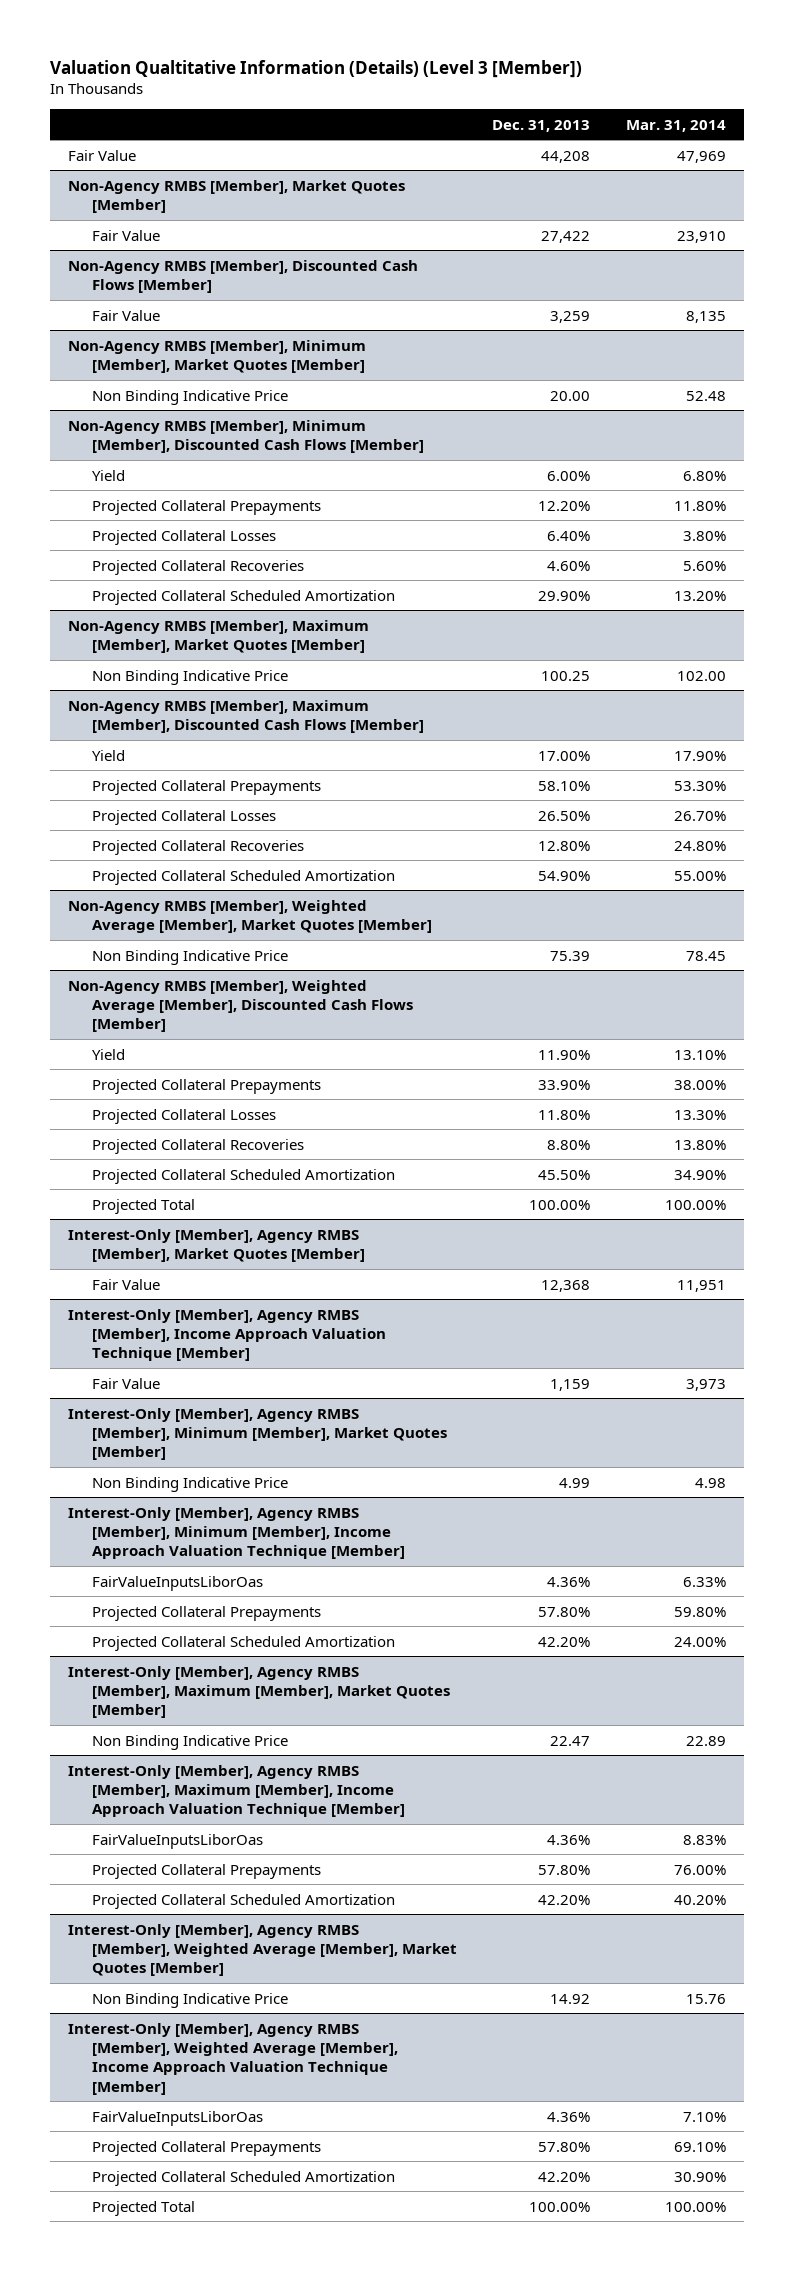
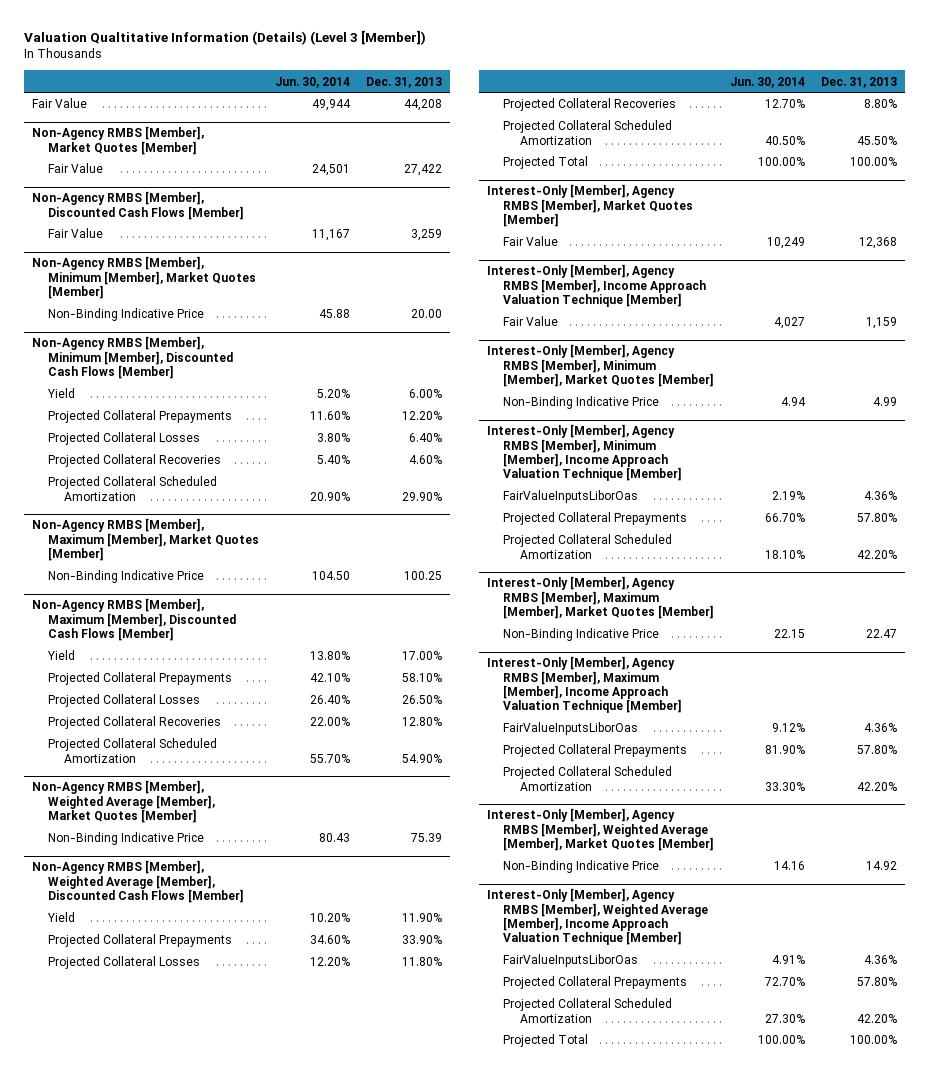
- | Dec. 31, 2013 | Mar. 31, 2014
+ | Jun. 30, 2014 | Dec. 31, 2013
@ Non-Agency RMBS [Member], Minimum [Member], Market Quotes [Member]
- Non Binding Indicative Price | 20.00 | 52.48
+ Non-Binding Indicative Price | 45.88 | 20.00
@ Non-Agency RMBS [Member], Maximum [Member], Market Quotes [Member]
- Non Binding Indicative Price | 100.25 | 102.00
+ Non-Binding Indicative Price | 104.50 | 100.25
@ Non-Agency RMBS [Member], Weighted Average [Member], Market Quotes [Member]
- Non Binding Indicative Price | 75.39 | 78.45
+ Non-Binding Indicative Price | 80.43 | 75.39
@ Interest-Only [Member], Agency RMBS [Member], Minimum [Member], Market Quotes [Member]
- Non Binding Indicative Price | 4.99 | 4.98
+ Non-Binding Indicative Price | 4.94 | 4.99
@ Interest-Only [Member], Agency RMBS [Member], Maximum [Member], Market Quotes [Member]
- Non Binding Indicative Price | 22.47 | 22.89
+ Non-Binding Indicative Price | 22.15 | 22.47
@ Interest-Only [Member], Agency RMBS [Member], Weighted Average [Member], Market Quotes [Member]
- Non Binding Indicative Price | 14.92 | 15.76
+ Non-Binding Indicative Price | 14.16 | 14.92

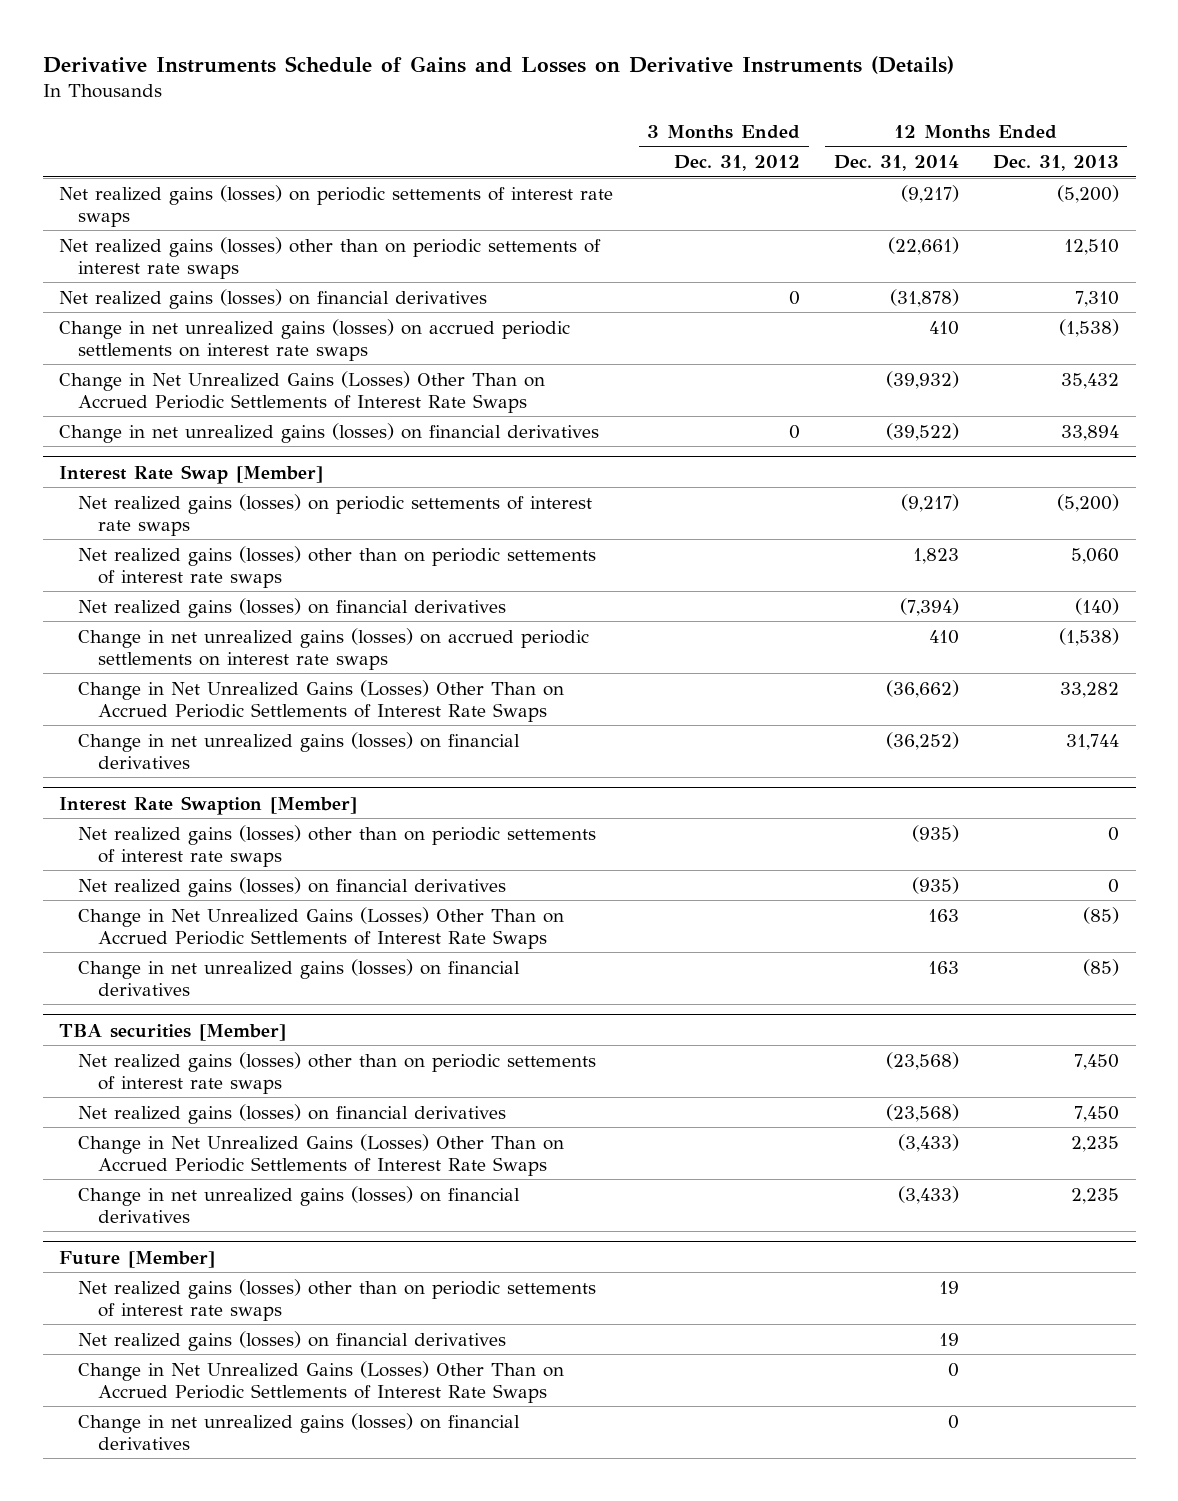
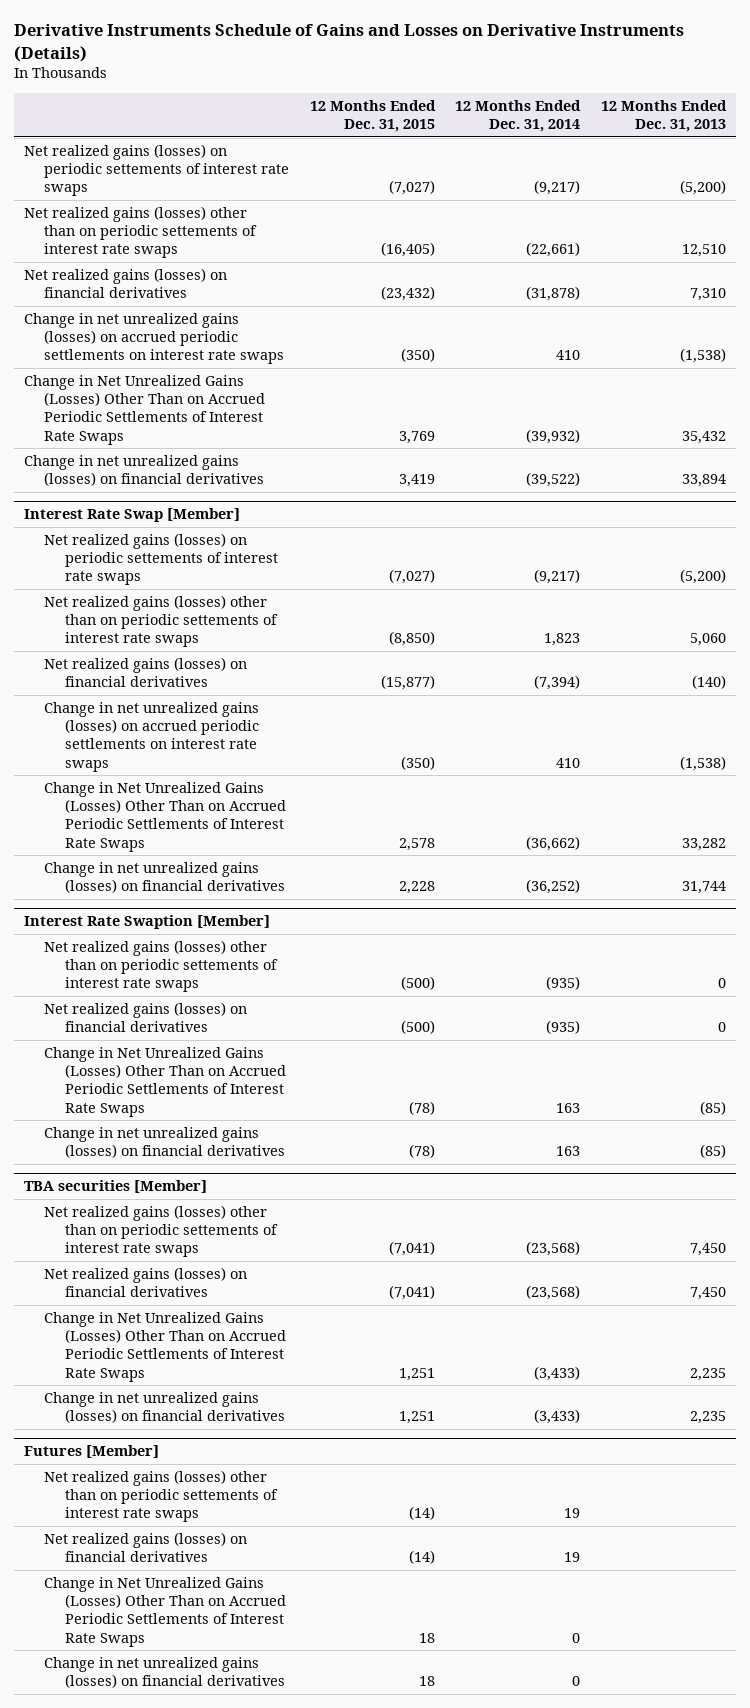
- | 3 Months Ended Dec. 31, 2012 | 12 Months Ended Dec. 31, 2014 | 12 Months Ended Dec. 31, 2013
+ | 12 Months Ended Dec. 31, 2015 | 12 Months Ended Dec. 31, 2014 | 12 Months Ended Dec. 31, 2013
- Future [Member]
+ Futures [Member]

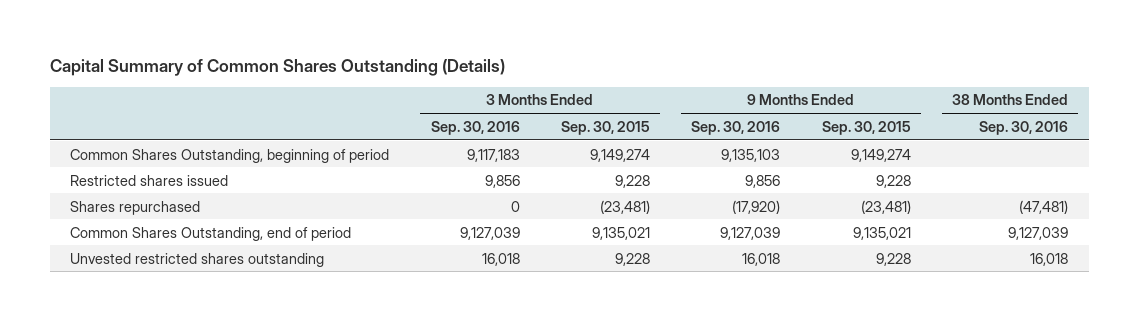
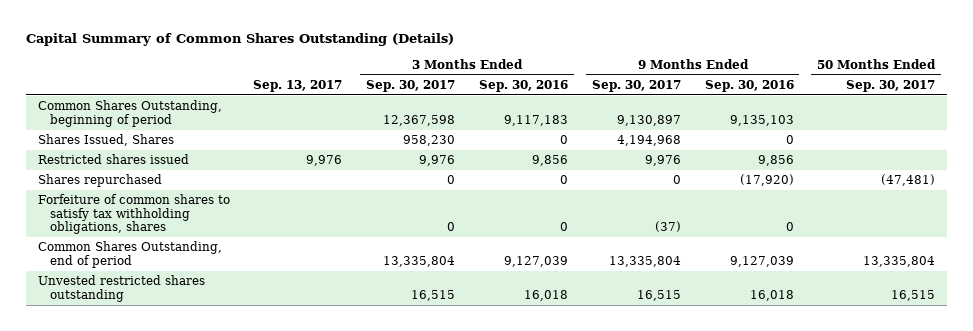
- | 3 Months Ended Sep. 30, 2016 | 3 Months Ended Sep. 30, 2015 | 9 Months Ended Sep. 30, 2016 | 9 Months Ended Sep. 30, 2015 | 38 Months Ended Sep. 30, 2016
+ | Sep. 13, 2017 | 3 Months Ended Sep. 30, 2017 | 3 Months Ended Sep. 30, 2016 | 9 Months Ended Sep. 30, 2017 | 9 Months Ended Sep. 30, 2016 | 50 Months Ended Sep. 30, 2017
+ Shares Issued, Shares | | 958,230 | 0 | 4,194,968 | 0 |
+ Forfeiture of common shares to satisfy tax withholding obligations, shares | | 0 | 0 | (37) | 0 |

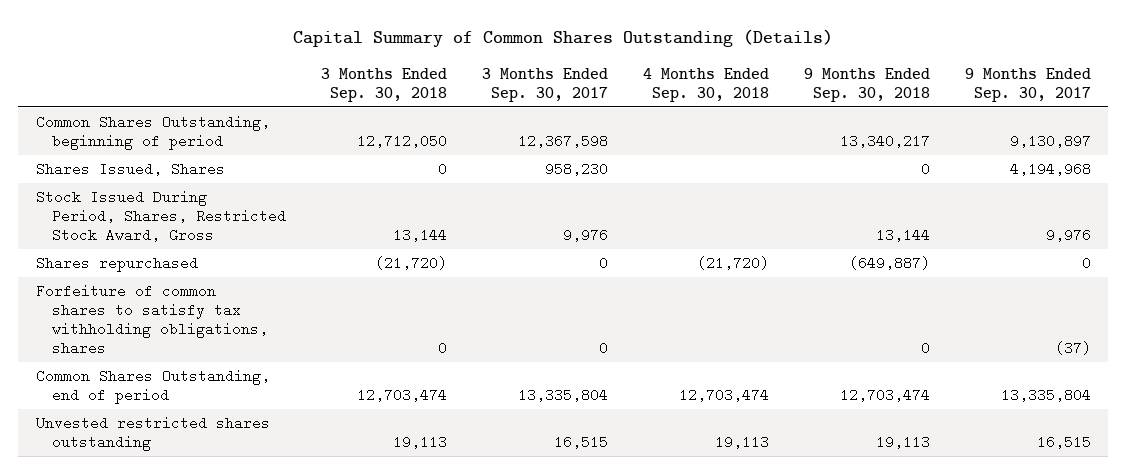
- | Sep. 13, 2017 | 3 Months Ended Sep. 30, 2017 | 3 Months Ended Sep. 30, 2016 | 9 Months Ended Sep. 30, 2017 | 9 Months Ended Sep. 30, 2016 | 50 Months Ended Sep. 30, 2017
+ | 3 Months Ended Sep. 30, 2018 | 3 Months Ended Sep. 30, 2017 | 4 Months Ended Sep. 30, 2018 | 9 Months Ended Sep. 30, 2018 | 9 Months Ended Sep. 30, 2017
- Restricted shares issued | 9,976 | 9,976 | 9,856 | 9,976 | 9,856 |
+ Stock Issued During Period, Shares, Restricted Stock Award, Gross | 13,144 | 9,976 | | 13,144 | 9,976

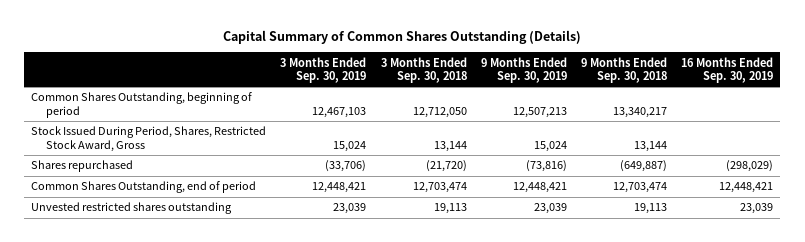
- | 3 Months Ended Sep. 30, 2018 | 3 Months Ended Sep. 30, 2017 | 4 Months Ended Sep. 30, 2018 | 9 Months Ended Sep. 30, 2018 | 9 Months Ended Sep. 30, 2017
+ | 3 Months Ended Sep. 30, 2019 | 3 Months Ended Sep. 30, 2018 | 9 Months Ended Sep. 30, 2019 | 9 Months Ended Sep. 30, 2018 | 16 Months Ended Sep. 30, 2019
- Shares Issued, Shares | 0 | 958,230 | | 0 | 4,194,968
- Forfeiture of common shares to satisfy tax withholding obligations, shares | 0 | 0 | | 0 | (37)

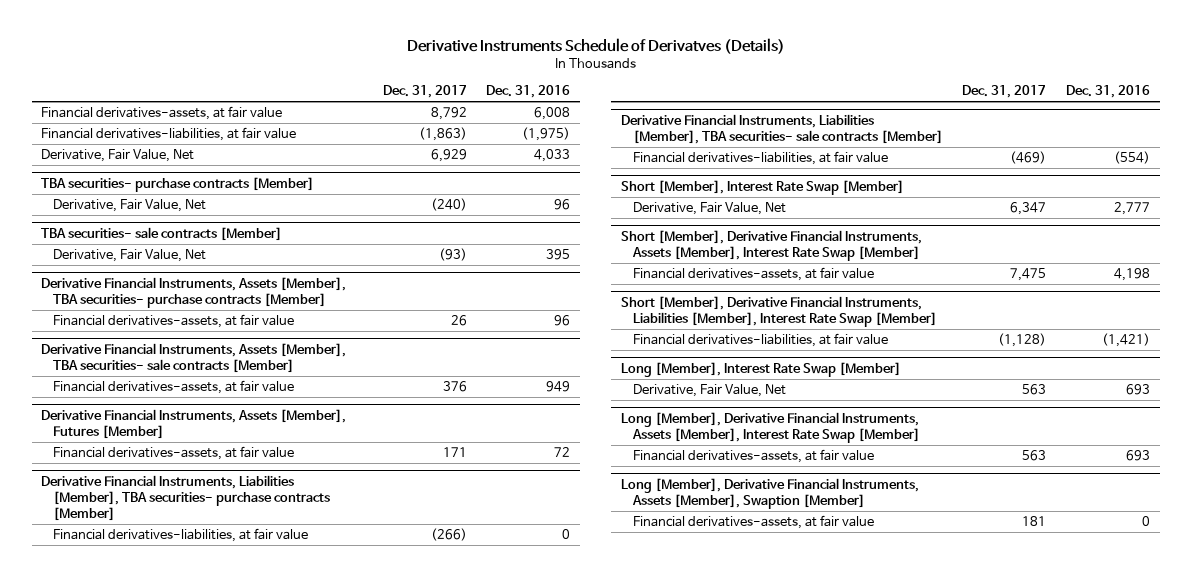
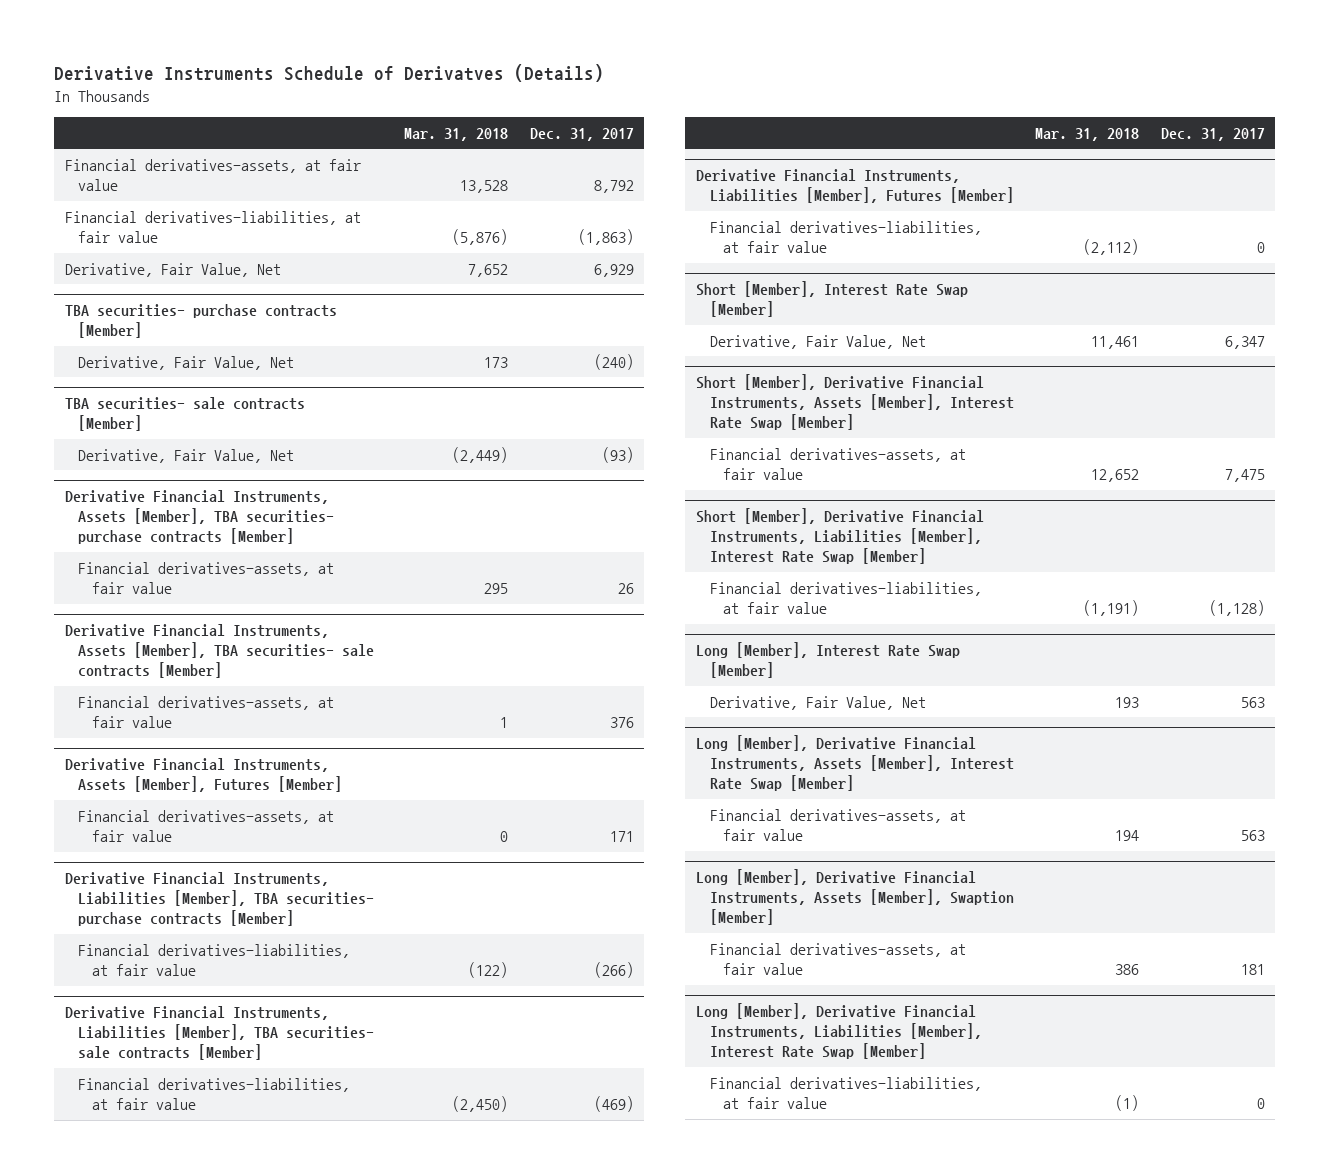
- | Dec. 31, 2017 | Dec. 31, 2016
+ | Mar. 31, 2018 | Dec. 31, 2017
+ Derivative Financial Instruments, Liabilities [Member], Futures [Member]
+ Financial derivatives-liabilities, at fair value | (2,112) | 0
+ Long [Member], Derivative Financial Instruments, Liabilities [Member], Interest Rate Swap [Member]
+ Financial derivatives-liabilities, at fair value | (1) | 0

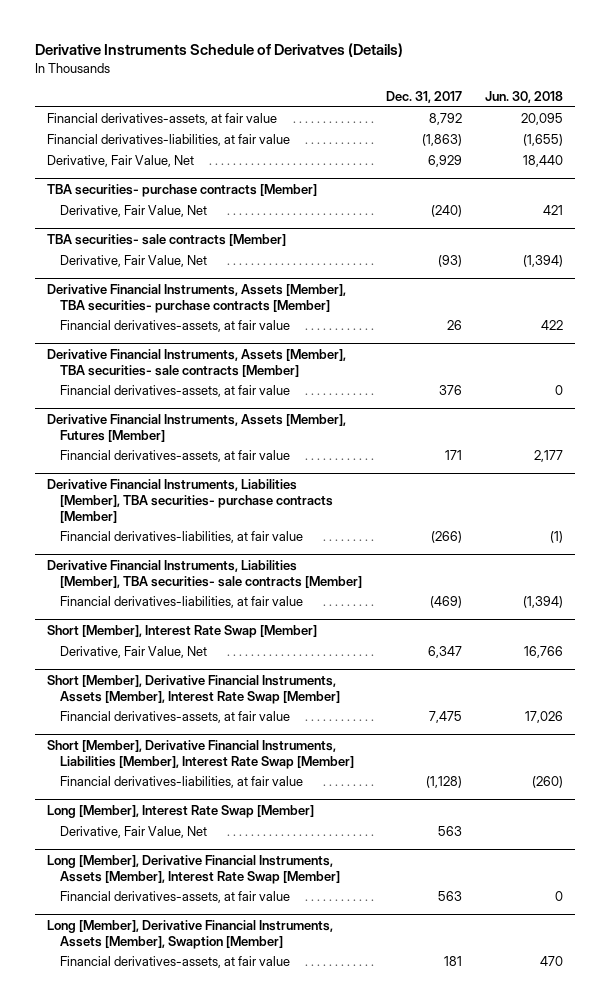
- | Mar. 31, 2018 | Dec. 31, 2017
+ | Dec. 31, 2017 | Jun. 30, 2018
- Derivative Financial Instruments, Liabilities [Member], Futures [Member]
- Financial derivatives-liabilities, at fair value | (2,112) | 0
- Long [Member], Derivative Financial Instruments, Liabilities [Member], Interest Rate Swap [Member]
- Financial derivatives-liabilities, at fair value | (1) | 0

